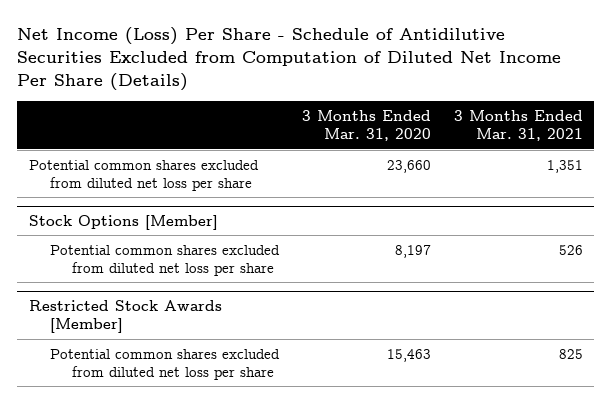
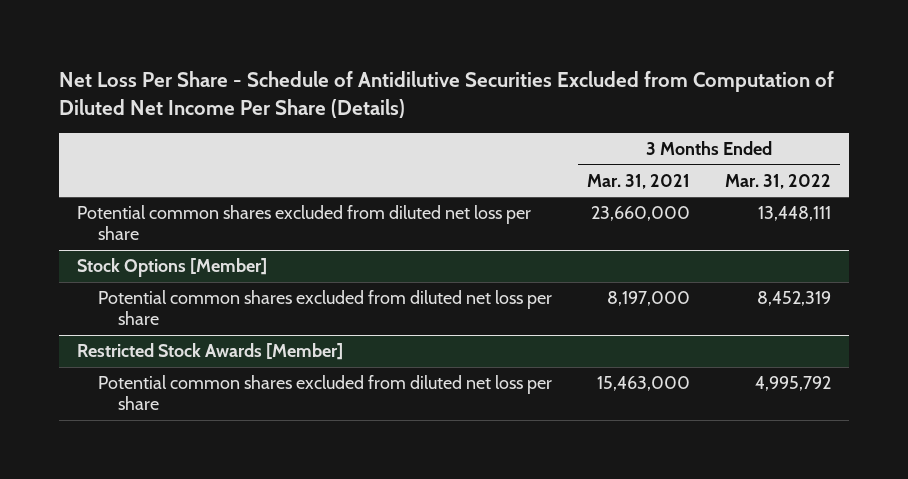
- Net Income (Loss) Per Share - Schedule of Antidilutive Securities Excluded from Computation of Diluted Net Income Per Share (Details)
+ Net Loss Per Share - Schedule of Antidilutive Securities Excluded from Computation of Diluted Net Income Per Share (Details)
- | 3 Months Ended Mar. 31, 2020 | 3 Months Ended Mar. 31, 2021
+ | 3 Months Ended Mar. 31, 2021 | 3 Months Ended Mar. 31, 2022
- Potential common shares excluded from diluted net loss per share | 23,660 | 1,351
+ Potential common shares excluded from diluted net loss per share | 23,660,000 | 13,448,111
@ Stock Options [Member]
- Potential common shares excluded from diluted net loss per share | 8,197 | 526
+ Potential common shares excluded from diluted net loss per share | 8,197,000 | 8,452,319
@ Restricted Stock Awards [Member]
- Potential common shares excluded from diluted net loss per share | 15,463 | 825
+ Potential common shares excluded from diluted net loss per share | 15,463,000 | 4,995,792

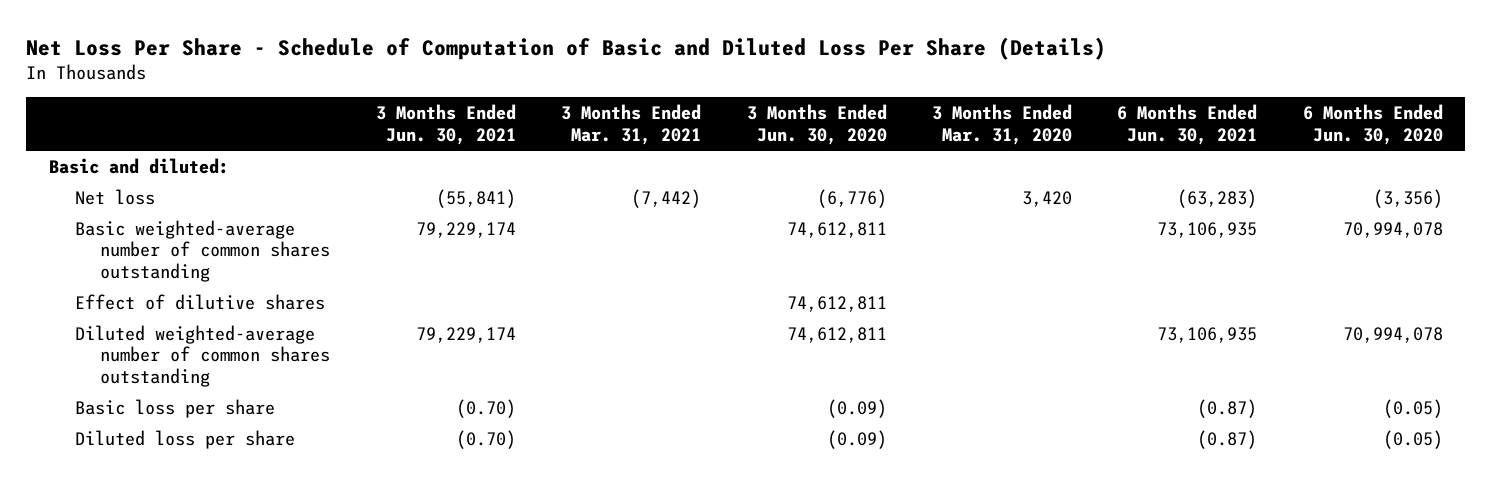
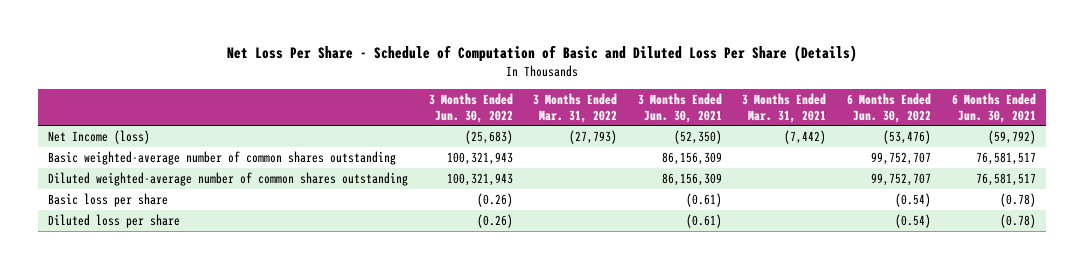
- | 3 Months Ended Jun. 30, 2021 | 3 Months Ended Mar. 31, 2021 | 3 Months Ended Jun. 30, 2020 | 3 Months Ended Mar. 31, 2020 | 6 Months Ended Jun. 30, 2021 | 6 Months Ended Jun. 30, 2020
+ | 3 Months Ended Jun. 30, 2022 | 3 Months Ended Mar. 31, 2022 | 3 Months Ended Jun. 30, 2021 | 3 Months Ended Mar. 31, 2021 | 6 Months Ended Jun. 30, 2022 | 6 Months Ended Jun. 30, 2021
- Basic and diluted:
- Net loss | (55,841) | (7,442) | (6,776) | 3,420 | (63,283) | (3,356)
- Basic weighted-average number of common shares outstanding | 79,229,174 | | 74,612,811 | | 73,106,935 | 70,994,078
- Effect of dilutive shares | | | 74,612,811 | | |
- Diluted weighted-average number of common shares outstanding | 79,229,174 | | 74,612,811 | | 73,106,935 | 70,994,078
- Basic loss per share | (0.70) | | (0.09) | | (0.87) | (0.05)
- Diluted loss per share | (0.70) | | (0.09) | | (0.87) | (0.05)
+ Net Income (loss) | (25,683) | (27,793) | (52,350) | (7,442) | (53,476) | (59,792)
+ Basic weighted-average number of common shares outstanding | 100,321,943 | | 86,156,309 | | 99,752,707 | 76,581,517
+ Diluted weighted-average number of common shares outstanding | 100,321,943 | | 86,156,309 | | 99,752,707 | 76,581,517
+ Basic loss per share | (0.26) | | (0.61) | | (0.54) | (0.78)
+ Diluted loss per share | (0.26) | | (0.61) | | (0.54) | (0.78)

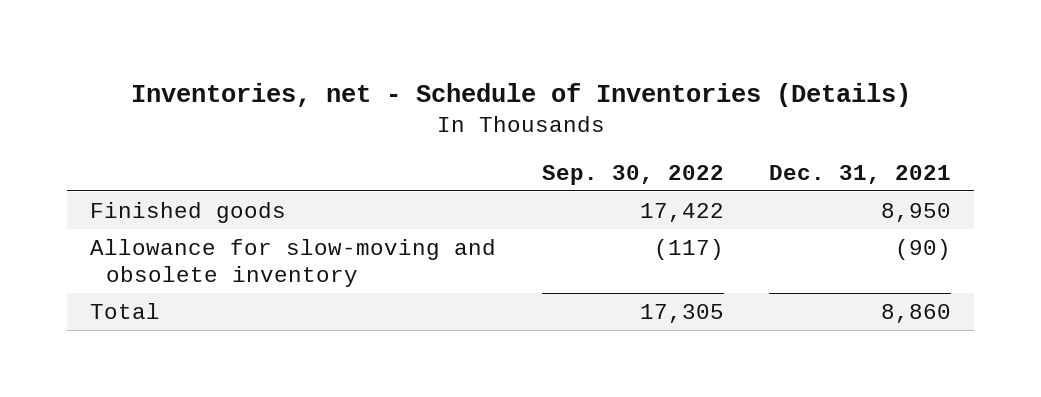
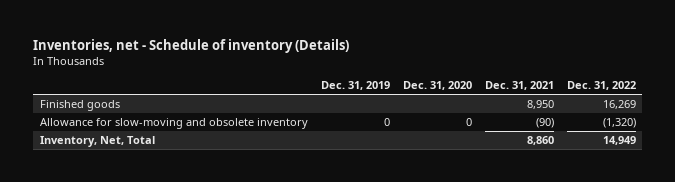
- Inventories, net - Schedule of Inventories (Details)
+ Inventories, net - Schedule of inventory (Details)
- | Sep. 30, 2022 | Dec. 31, 2021
+ | Dec. 31, 2019 | Dec. 31, 2020 | Dec. 31, 2021 | Dec. 31, 2022
- Total | 17,305 | 8,860
+ Inventory, Net, Total | | | 8,860 | 14,949

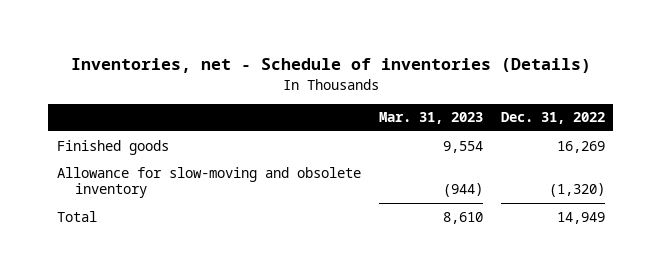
- Inventories, net - Schedule of inventory (Details)
+ Inventories, net - Schedule of inventories (Details)
- | Dec. 31, 2019 | Dec. 31, 2020 | Dec. 31, 2021 | Dec. 31, 2022
+ | Mar. 31, 2023 | Dec. 31, 2022
- Inventory, Net, Total | | | 8,860 | 14,949
+ Total | 8,610 | 14,949

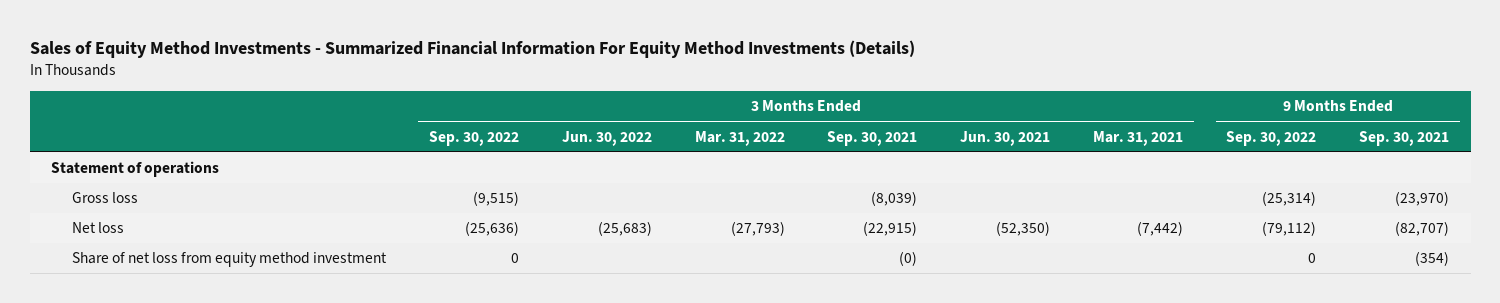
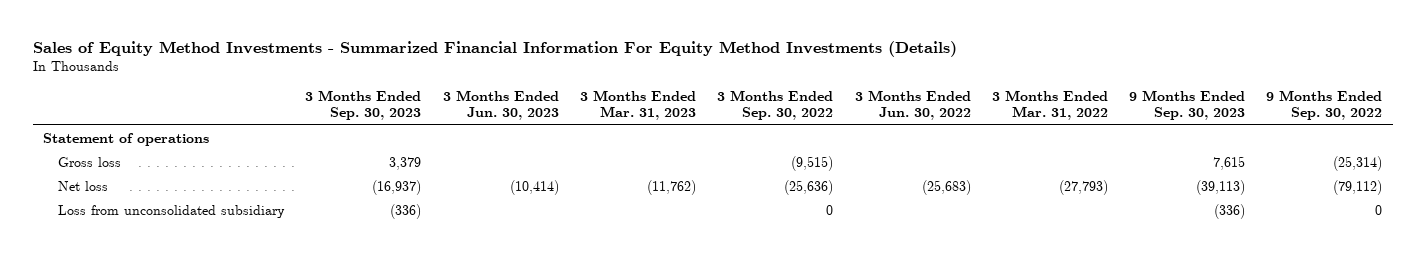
- | 3 Months Ended Sep. 30, 2022 | 3 Months Ended Jun. 30, 2022 | 3 Months Ended Mar. 31, 2022 | 3 Months Ended Sep. 30, 2021 | 3 Months Ended Jun. 30, 2021 | 3 Months Ended Mar. 31, 2021 | 9 Months Ended Sep. 30, 2022 | 9 Months Ended Sep. 30, 2021
+ | 3 Months Ended Sep. 30, 2023 | 3 Months Ended Jun. 30, 2023 | 3 Months Ended Mar. 31, 2023 | 3 Months Ended Sep. 30, 2022 | 3 Months Ended Jun. 30, 2022 | 3 Months Ended Mar. 31, 2022 | 9 Months Ended Sep. 30, 2023 | 9 Months Ended Sep. 30, 2022
- Share of net loss from equity method investment | 0 | | | (0) | | | 0 | (354)
+ Loss from unconsolidated subsidiary | (336) | | | 0 | | | (336) | 0

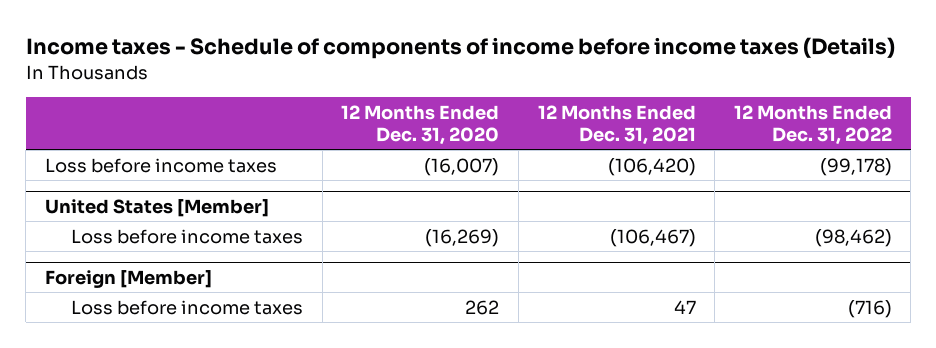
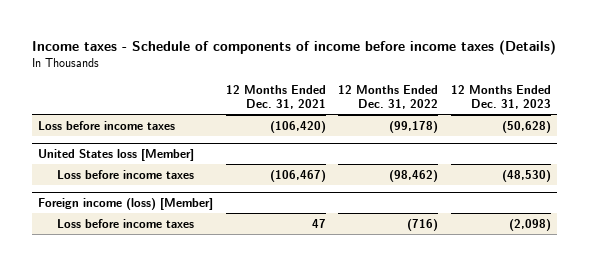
- | 12 Months Ended Dec. 31, 2020 | 12 Months Ended Dec. 31, 2021 | 12 Months Ended Dec. 31, 2022
+ | 12 Months Ended Dec. 31, 2021 | 12 Months Ended Dec. 31, 2022 | 12 Months Ended Dec. 31, 2023
- United States [Member]
+ United States loss [Member]
- Foreign [Member]
+ Foreign income (loss) [Member]

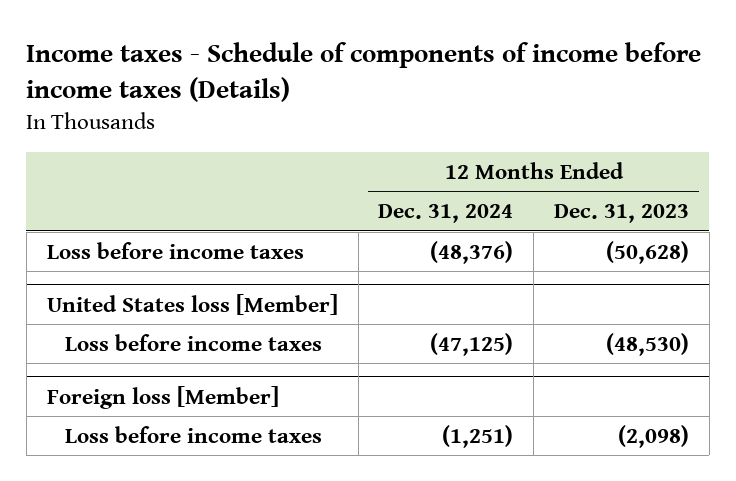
- | 12 Months Ended Dec. 31, 2021 | 12 Months Ended Dec. 31, 2022 | 12 Months Ended Dec. 31, 2023
+ | 12 Months Ended Dec. 31, 2024 | 12 Months Ended Dec. 31, 2023
- Foreign income (loss) [Member]
+ Foreign loss [Member]

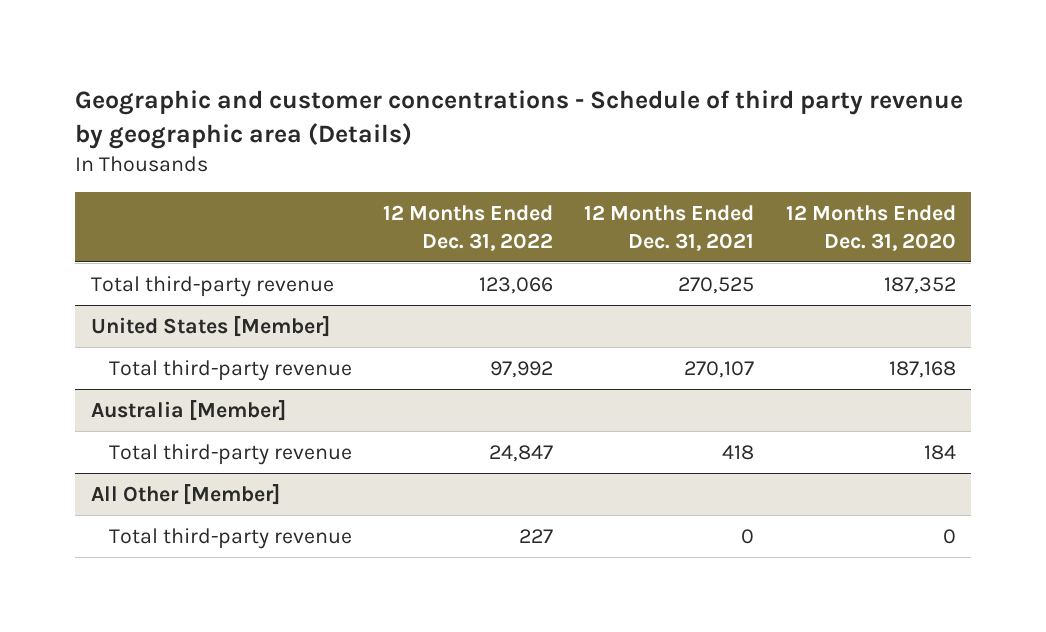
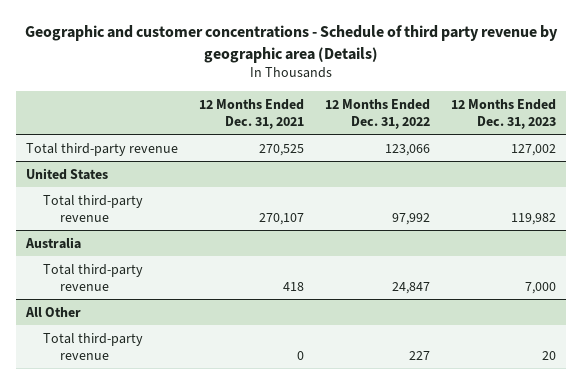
- | 12 Months Ended Dec. 31, 2022 | 12 Months Ended Dec. 31, 2021 | 12 Months Ended Dec. 31, 2020
+ | 12 Months Ended Dec. 31, 2021 | 12 Months Ended Dec. 31, 2022 | 12 Months Ended Dec. 31, 2023
- United States [Member]
+ United States
- Australia [Member]
+ Australia
- All Other [Member]
+ All Other

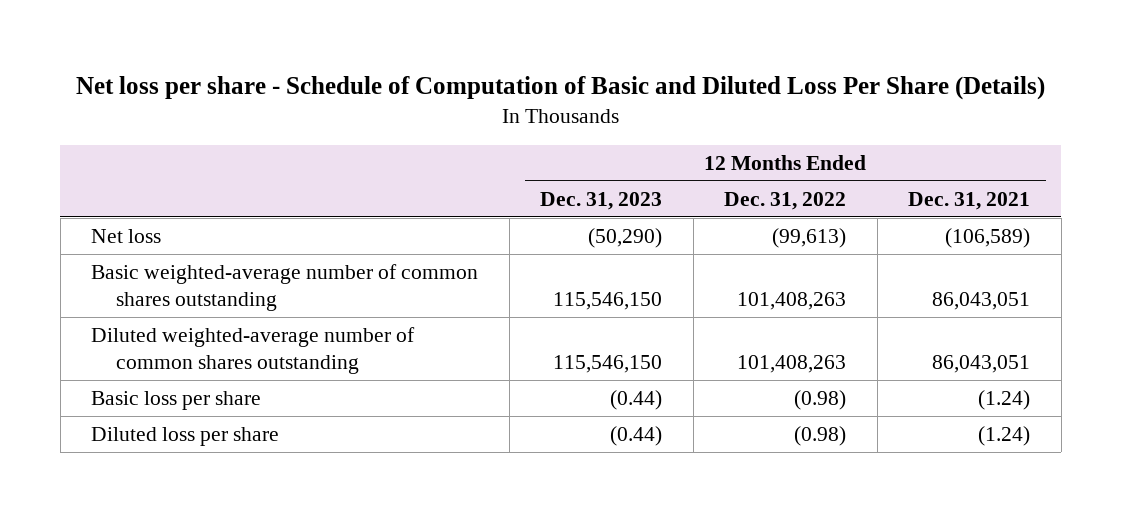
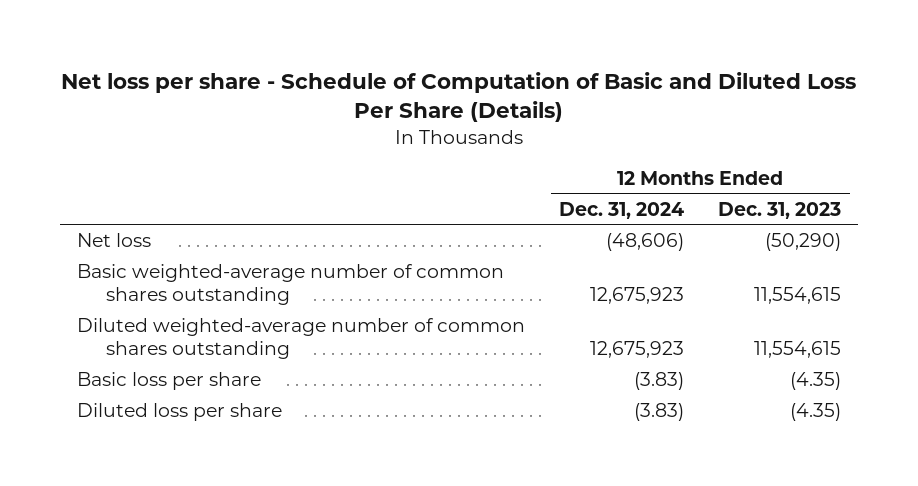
- | 12 Months Ended Dec. 31, 2023 | 12 Months Ended Dec. 31, 2022 | 12 Months Ended Dec. 31, 2021
+ | 12 Months Ended Dec. 31, 2024 | 12 Months Ended Dec. 31, 2023
- Basic weighted-average number of common shares outstanding | 115,546,150 | 101,408,263 | 86,043,051
- Diluted weighted-average number of common shares outstanding | 115,546,150 | 101,408,263 | 86,043,051
- Basic loss per share | (0.44) | (0.98) | (1.24)
- Diluted loss per share | (0.44) | (0.98) | (1.24)
+ Basic weighted-average number of common shares outstanding | 12,675,923 | 11,554,615
+ Diluted weighted-average number of common shares outstanding | 12,675,923 | 11,554,615
+ Basic loss per share | (3.83) | (4.35)
+ Diluted loss per share | (3.83) | (4.35)

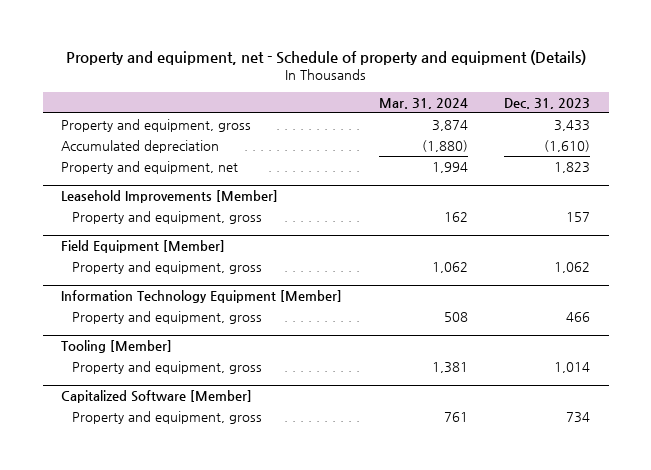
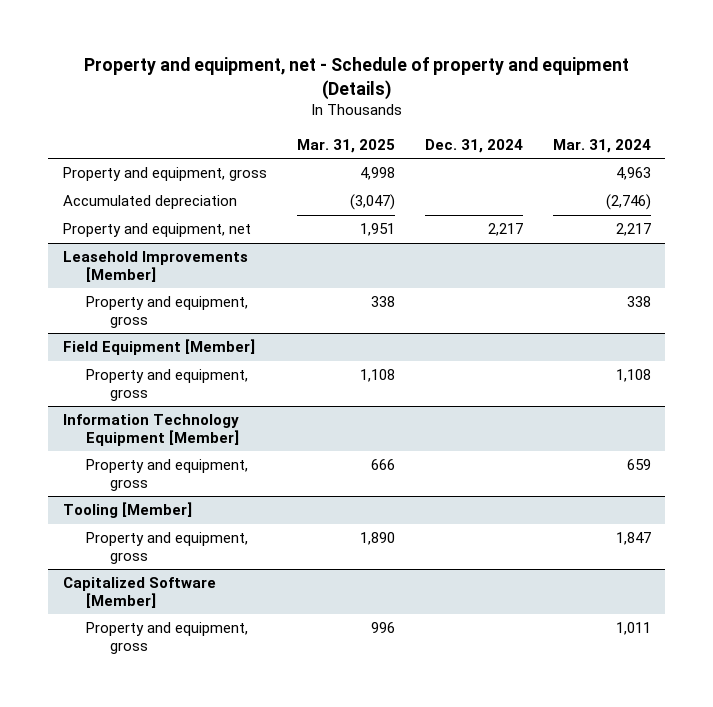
- | Mar. 31, 2024 | Dec. 31, 2023
+ | Mar. 31, 2025 | Dec. 31, 2024 | Mar. 31, 2024
- Property and equipment, gross | 3,874 | 3,433
- Accumulated depreciation | (1,880) | (1,610)
- Property and equipment, net | 1,994 | 1,823
+ Property and equipment, gross | 4,998 | | 4,963
+ Accumulated depreciation | (3,047) | | (2,746)
+ Property and equipment, net | 1,951 | 2,217 | 2,217
@ Leasehold Improvements [Member]
- Property and equipment, gross | 162 | 157
+ Property and equipment, gross | 338 | | 338
@ Field Equipment [Member]
- Property and equipment, gross | 1,062 | 1,062
+ Property and equipment, gross | 1,108 | | 1,108
@ Information Technology Equipment [Member]
- Property and equipment, gross | 508 | 466
+ Property and equipment, gross | 666 | | 659
@ Tooling [Member]
- Property and equipment, gross | 1,381 | 1,014
+ Property and equipment, gross | 1,890 | | 1,847
@ Capitalized Software [Member]
- Property and equipment, gross | 761 | 734
+ Property and equipment, gross | 996 | | 1,011

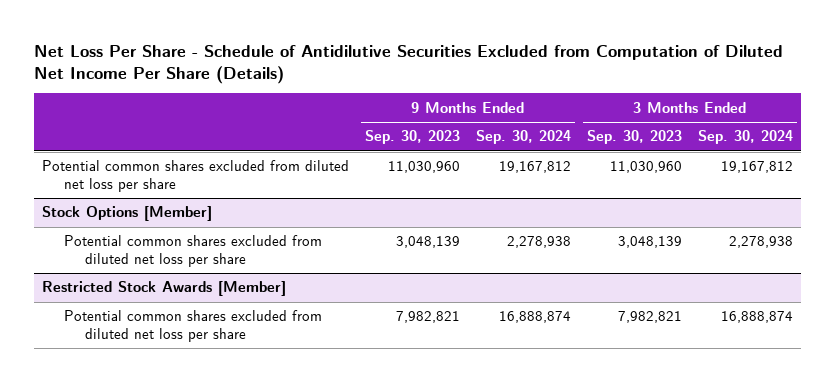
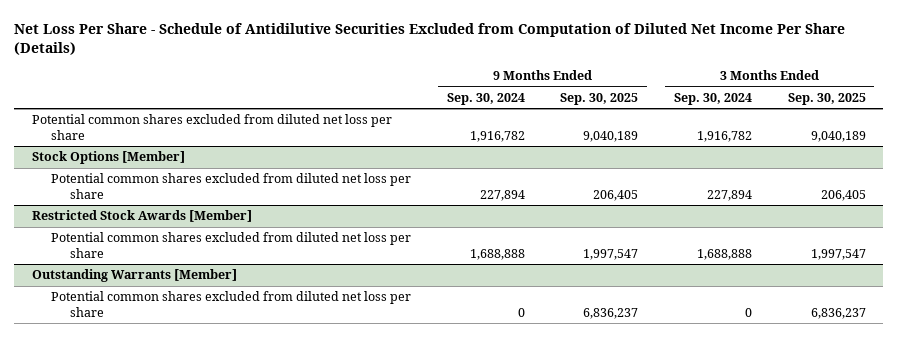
- | 9 Months Ended Sep. 30, 2023 | 9 Months Ended Sep. 30, 2024 | 3 Months Ended Sep. 30, 2023 | 3 Months Ended Sep. 30, 2024
+ | 9 Months Ended Sep. 30, 2024 | 9 Months Ended Sep. 30, 2025 | 3 Months Ended Sep. 30, 2024 | 3 Months Ended Sep. 30, 2025
- Potential common shares excluded from diluted net loss per share | 11,030,960 | 19,167,812 | 11,030,960 | 19,167,812
+ Potential common shares excluded from diluted net loss per share | 1,916,782 | 9,040,189 | 1,916,782 | 9,040,189
@ Stock Options [Member]
- Potential common shares excluded from diluted net loss per share | 3,048,139 | 2,278,938 | 3,048,139 | 2,278,938
+ Potential common shares excluded from diluted net loss per share | 227,894 | 206,405 | 227,894 | 206,405
@ Restricted Stock Awards [Member]
- Potential common shares excluded from diluted net loss per share | 7,982,821 | 16,888,874 | 7,982,821 | 16,888,874
+ Potential common shares excluded from diluted net loss per share | 1,688,888 | 1,997,547 | 1,688,888 | 1,997,547
+ Outstanding Warrants [Member]
+ Potential common shares excluded from diluted net loss per share | 0 | 6,836,237 | 0 | 6,836,237

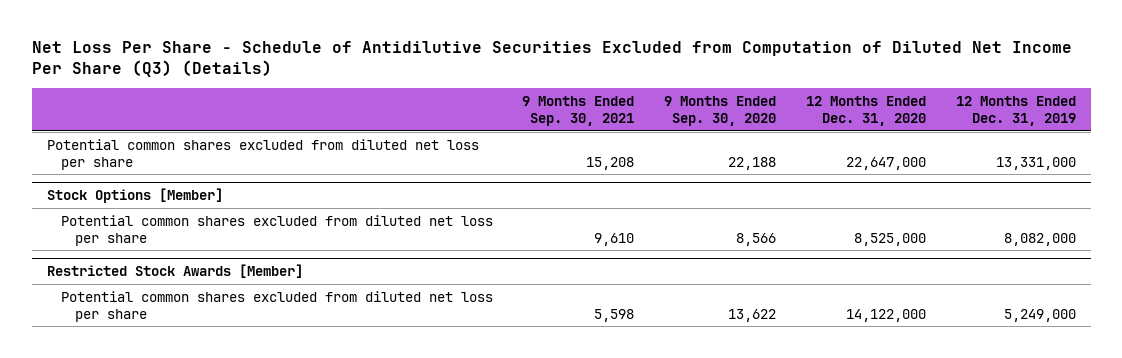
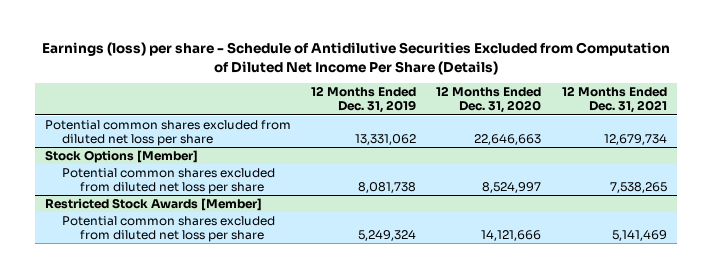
- Net Loss Per Share - Schedule of Antidilutive Securities Excluded from Computation of Diluted Net Income Per Share (Q3) (Details)
+ Earnings (loss) per share - Schedule of Antidilutive Securities Excluded from Computation of Diluted Net Income Per Share (Details)
- | 9 Months Ended Sep. 30, 2021 | 9 Months Ended Sep. 30, 2020 | 12 Months Ended Dec. 31, 2020 | 12 Months Ended Dec. 31, 2019
+ | 12 Months Ended Dec. 31, 2019 | 12 Months Ended Dec. 31, 2020 | 12 Months Ended Dec. 31, 2021
- Potential common shares excluded from diluted net loss per share | 15,208 | 22,188 | 22,647,000 | 13,331,000
+ Potential common shares excluded from diluted net loss per share | 13,331,062 | 22,646,663 | 12,679,734
@ Stock Options [Member]
- Potential common shares excluded from diluted net loss per share | 9,610 | 8,566 | 8,525,000 | 8,082,000
+ Potential common shares excluded from diluted net loss per share | 8,081,738 | 8,524,997 | 7,538,265
@ Restricted Stock Awards [Member]
- Potential common shares excluded from diluted net loss per share | 5,598 | 13,622 | 14,122,000 | 5,249,000
+ Potential common shares excluded from diluted net loss per share | 5,249,324 | 14,121,666 | 5,141,469

